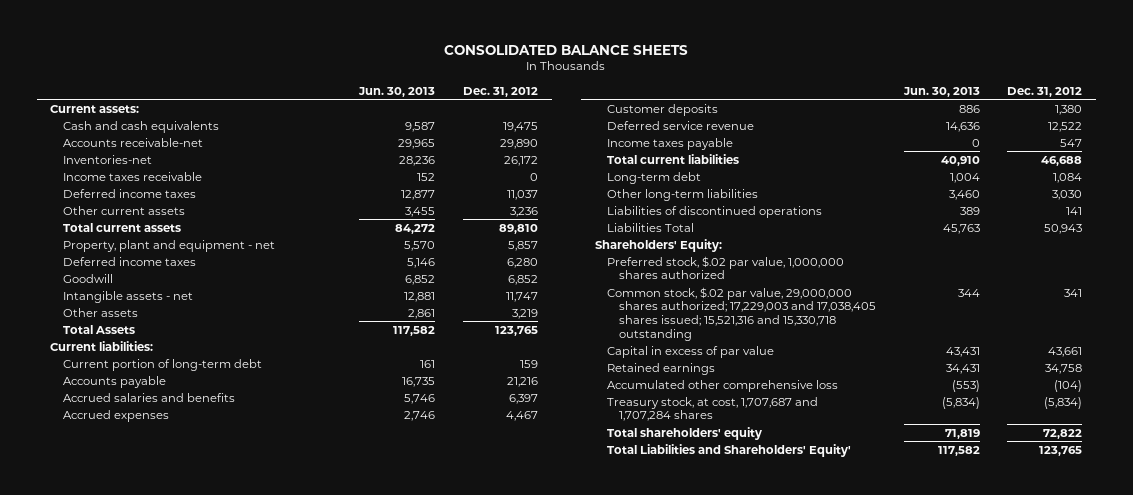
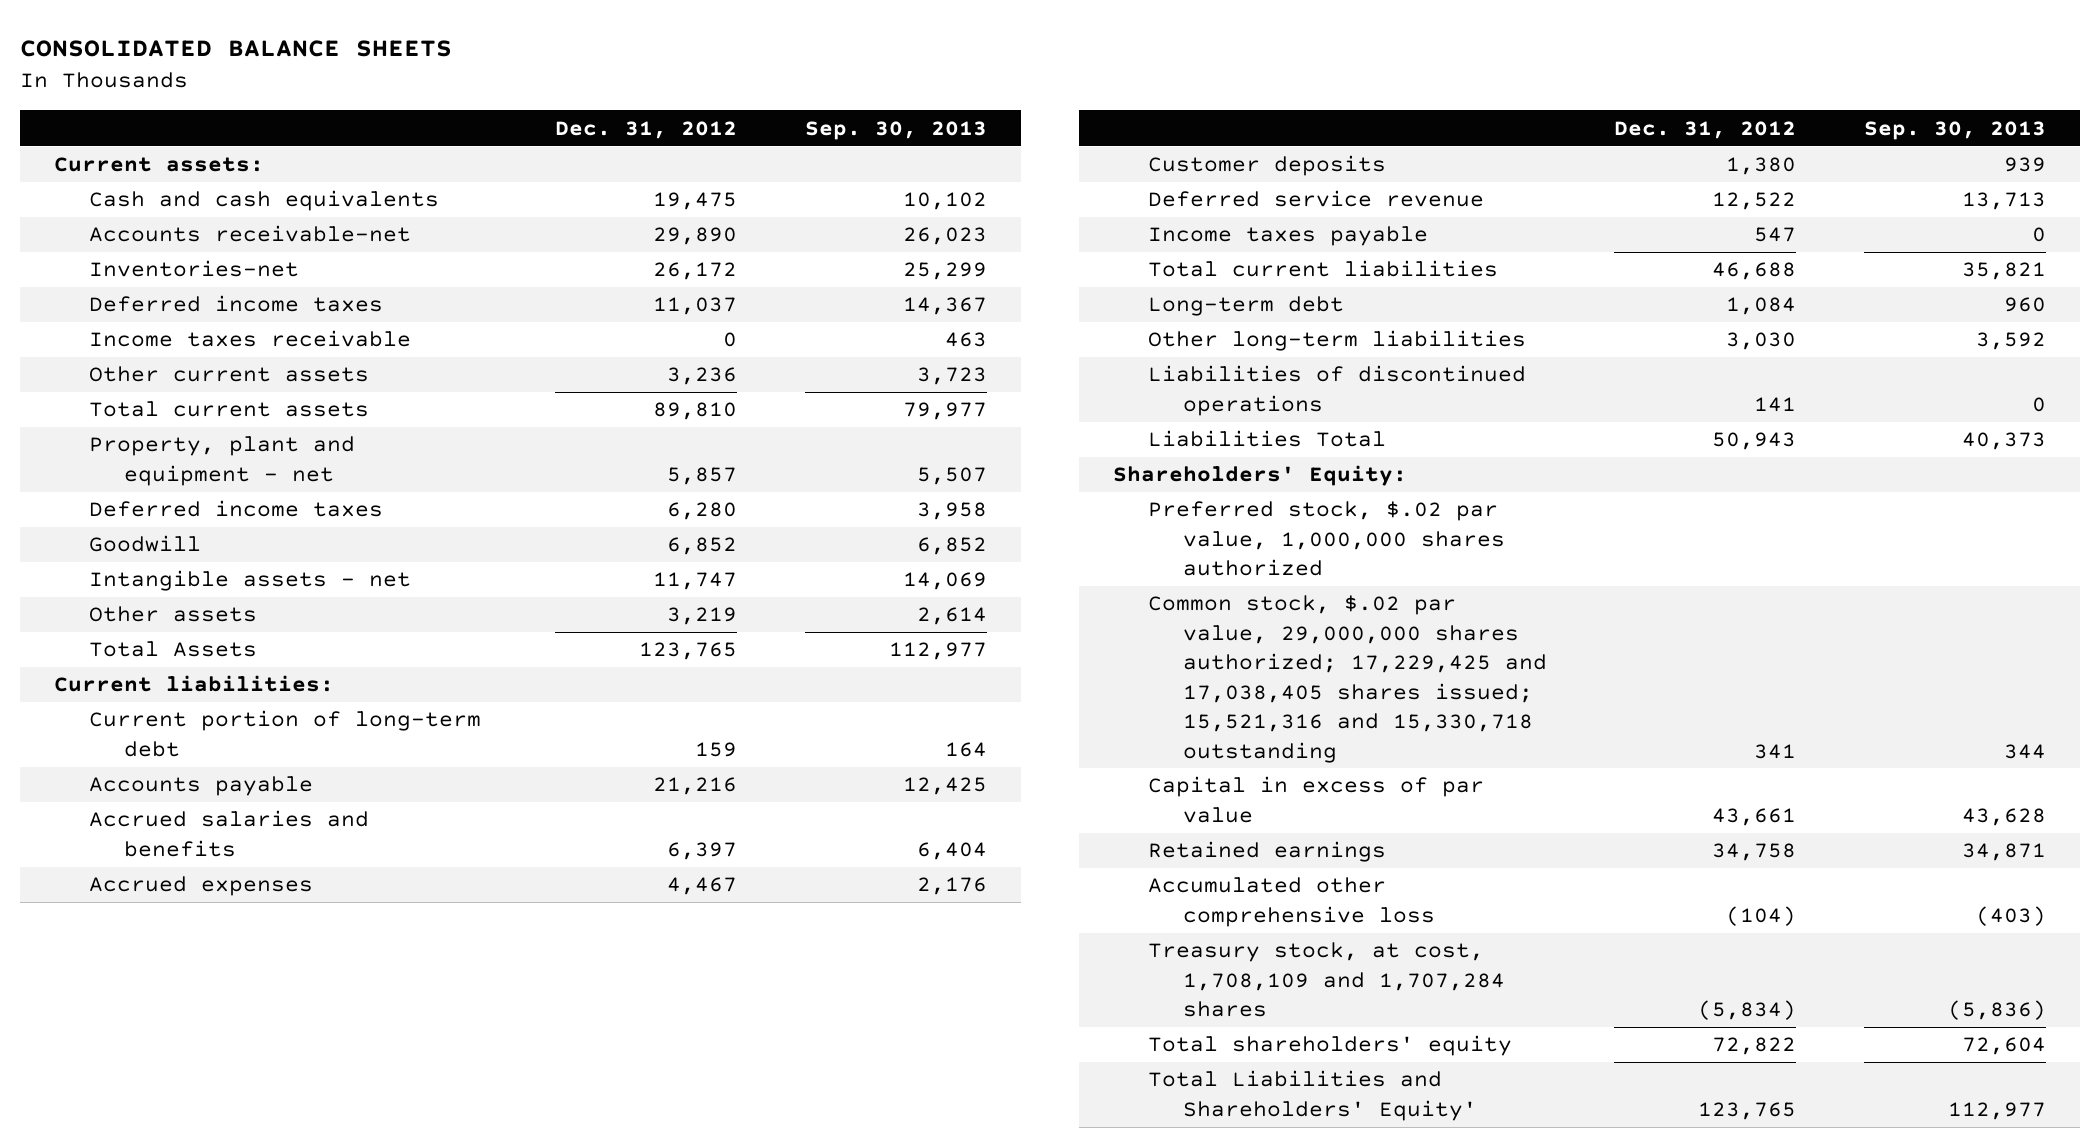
- | Jun. 30, 2013 | Dec. 31, 2012
+ | Dec. 31, 2012 | Sep. 30, 2013
moved down: Income taxes receivable | 0 | 463
- Common stock, $.02 par value, 29,000,000 shares authorized; 17,229,003 and 17,038,405 shares issued; 15,521,316 and 15,330,718 outstanding | 344 | 341
+ Common stock, $.02 par value, 29,000,000 shares authorized; 17,229,425 and 17,038,405 shares issued; 15,521,316 and 15,330,718 outstanding | 341 | 344
- Treasury stock, at cost, 1,707,687 and 1,707,284 shares | (5,834) | (5,834)
+ Treasury stock, at cost, 1,708,109 and 1,707,284 shares | (5,834) | (5,836)

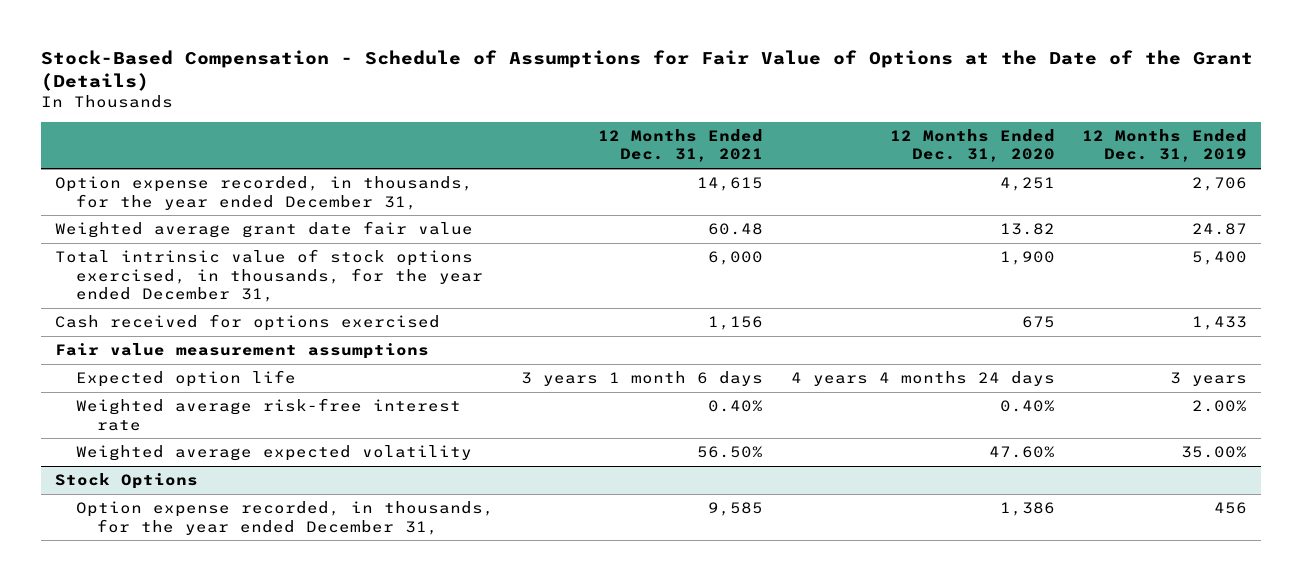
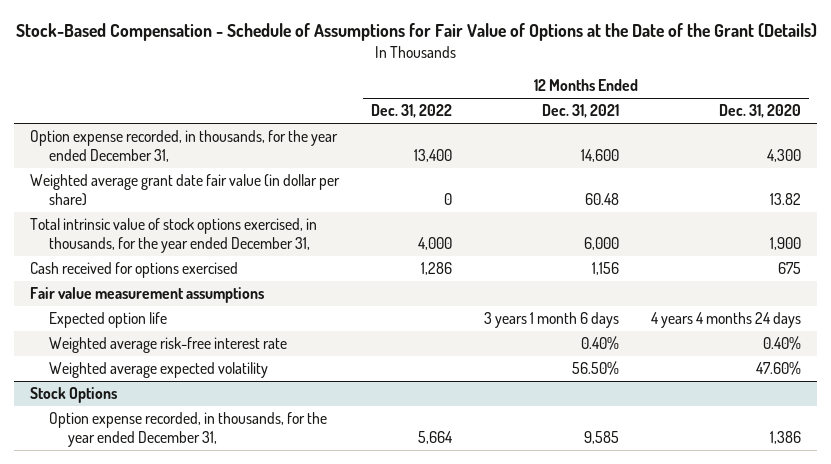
- | 12 Months Ended Dec. 31, 2021 | 12 Months Ended Dec. 31, 2020 | 12 Months Ended Dec. 31, 2019
+ | 12 Months Ended Dec. 31, 2022 | 12 Months Ended Dec. 31, 2021 | 12 Months Ended Dec. 31, 2020
- Option expense recorded, in thousands, for the year ended December 31, | 14,615 | 4,251 | 2,706
- Weighted average grant date fair value | 60.48 | 13.82 | 24.87
+ Option expense recorded, in thousands, for the year ended December 31, | 13,400 | 14,600 | 4,300
+ Weighted average grant date fair value (in dollar per share) | 0 | 60.48 | 13.82

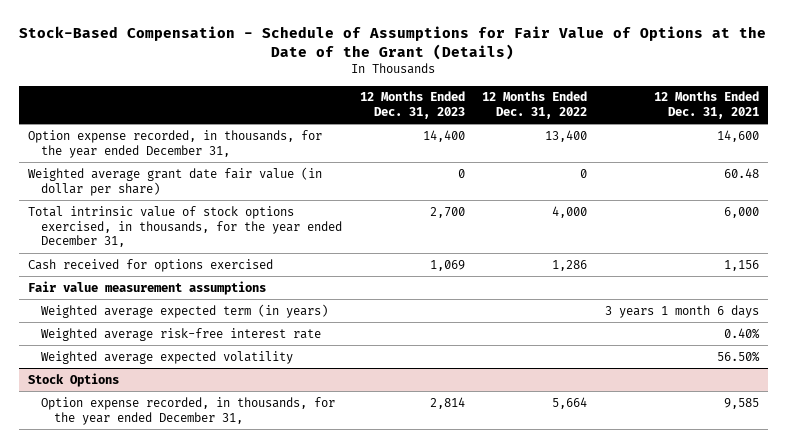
- | 12 Months Ended Dec. 31, 2022 | 12 Months Ended Dec. 31, 2021 | 12 Months Ended Dec. 31, 2020
+ | 12 Months Ended Dec. 31, 2023 | 12 Months Ended Dec. 31, 2022 | 12 Months Ended Dec. 31, 2021
- Expected option life | | 3 years 1 month 6 days | 4 years 4 months 24 days
+ Weighted average expected term (in years) | | | 3 years 1 month 6 days

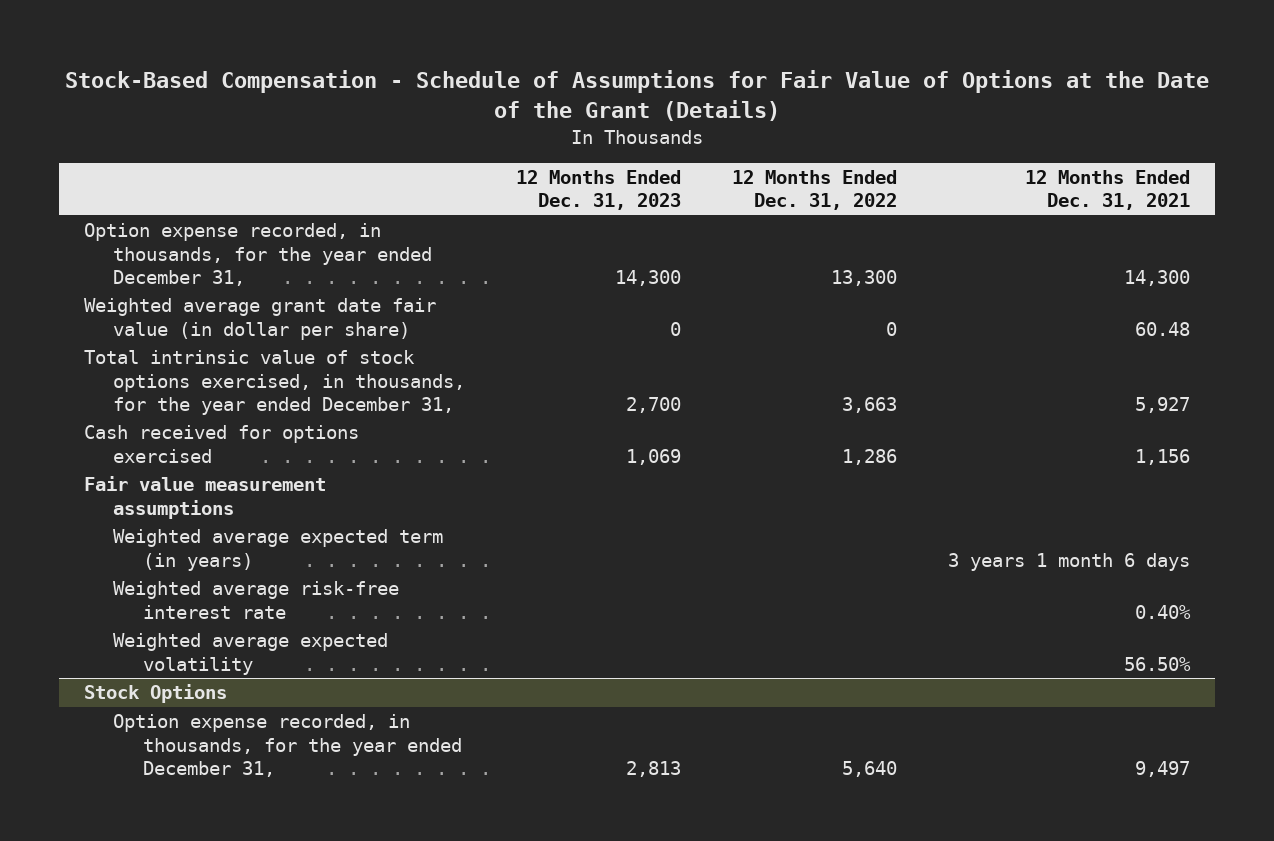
- Option expense recorded, in thousands, for the year ended December 31, | 14,400 | 13,400 | 14,600
+ Option expense recorded, in thousands, for the year ended December 31, | 14,300 | 13,300 | 14,300
- Total intrinsic value of stock options exercised, in thousands, for the year ended December 31, | 2,700 | 4,000 | 6,000
+ Total intrinsic value of stock options exercised, in thousands, for the year ended December 31, | 2,700 | 3,663 | 5,927
@ Stock Options
- Option expense recorded, in thousands, for the year ended December 31, | 2,814 | 5,664 | 9,585
+ Option expense recorded, in thousands, for the year ended December 31, | 2,813 | 5,640 | 9,497

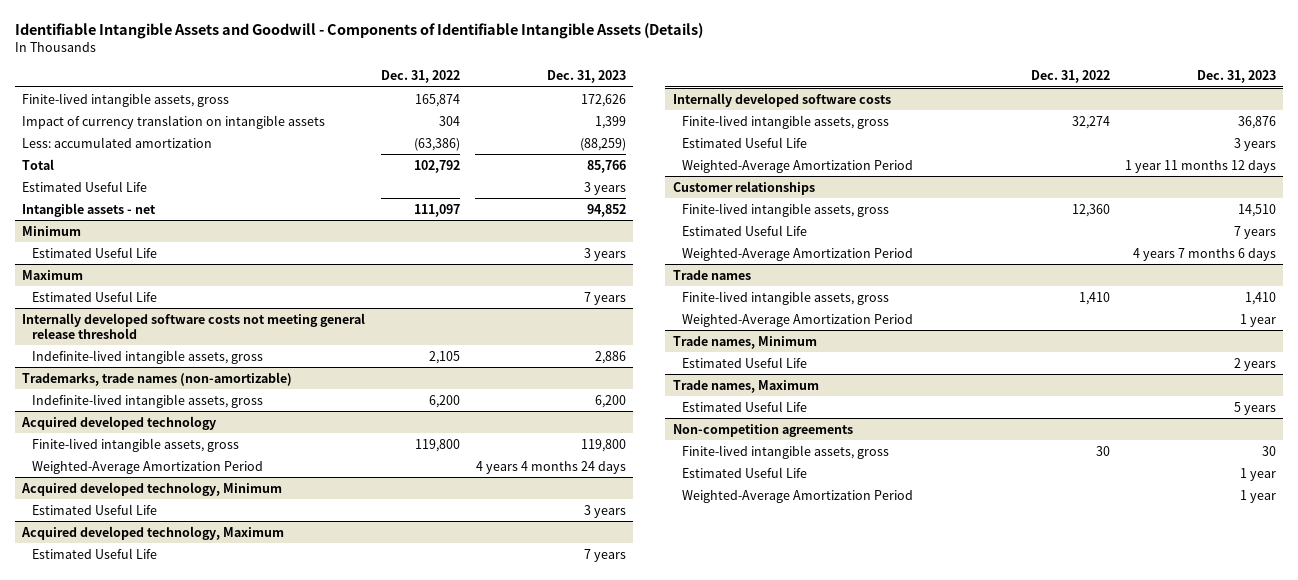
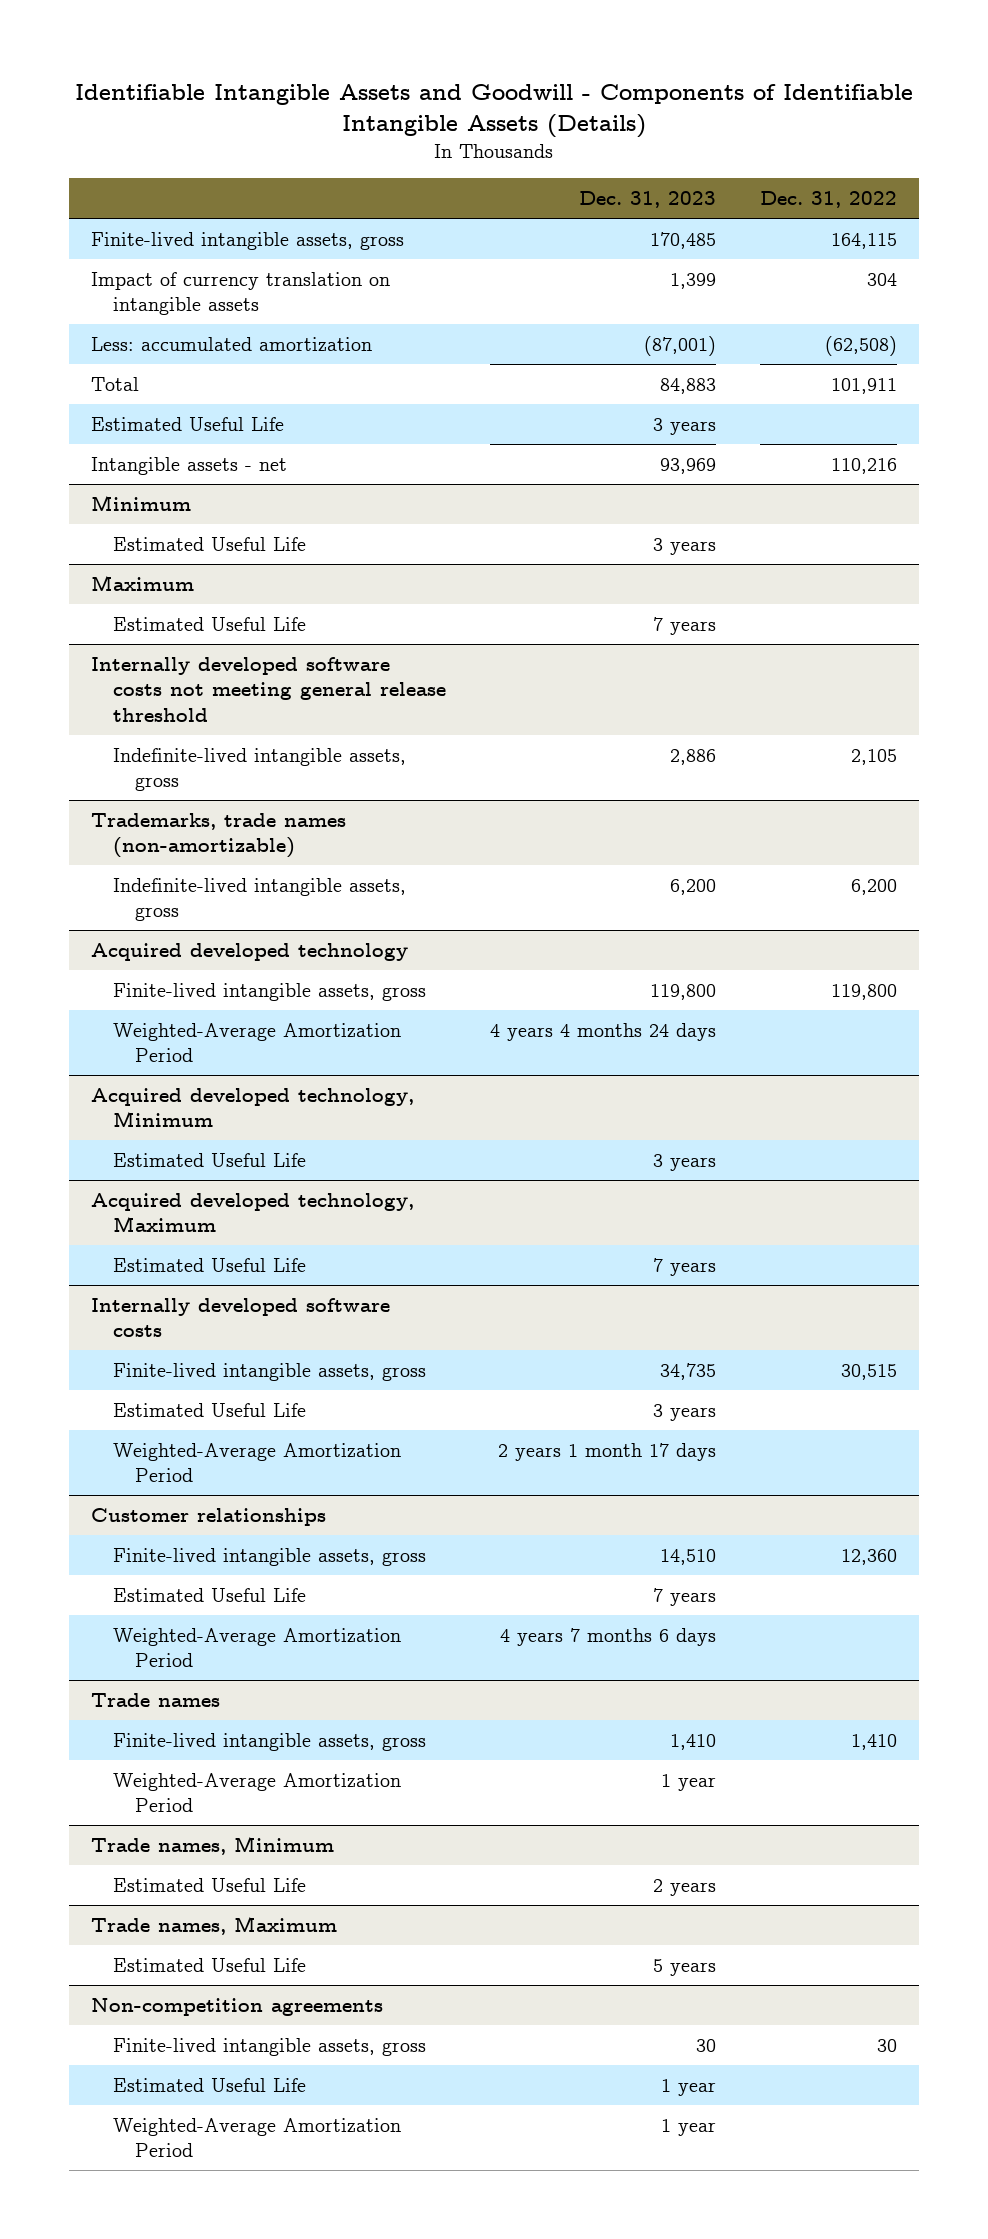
- | Dec. 31, 2022 | Dec. 31, 2023
+ | Dec. 31, 2023 | Dec. 31, 2022
- Finite-lived intangible assets, gross | 165,874 | 172,626
+ Finite-lived intangible assets, gross | 170,485 | 164,115
- Less: accumulated amortization | (63,386) | (88,259)
- Total | 102,792 | 85,766
+ Less: accumulated amortization | (87,001) | (62,508)
+ Total | 84,883 | 101,911
- Intangible assets - net | 111,097 | 94,852
+ Intangible assets - net | 93,969 | 110,216
@ Internally developed software costs
- Finite-lived intangible assets, gross | 32,274 | 36,876
+ Finite-lived intangible assets, gross | 34,735 | 30,515
- Weighted-Average Amortization Period | | 1 year 11 months 12 days
+ Weighted-Average Amortization Period | 2 years 1 month 17 days |

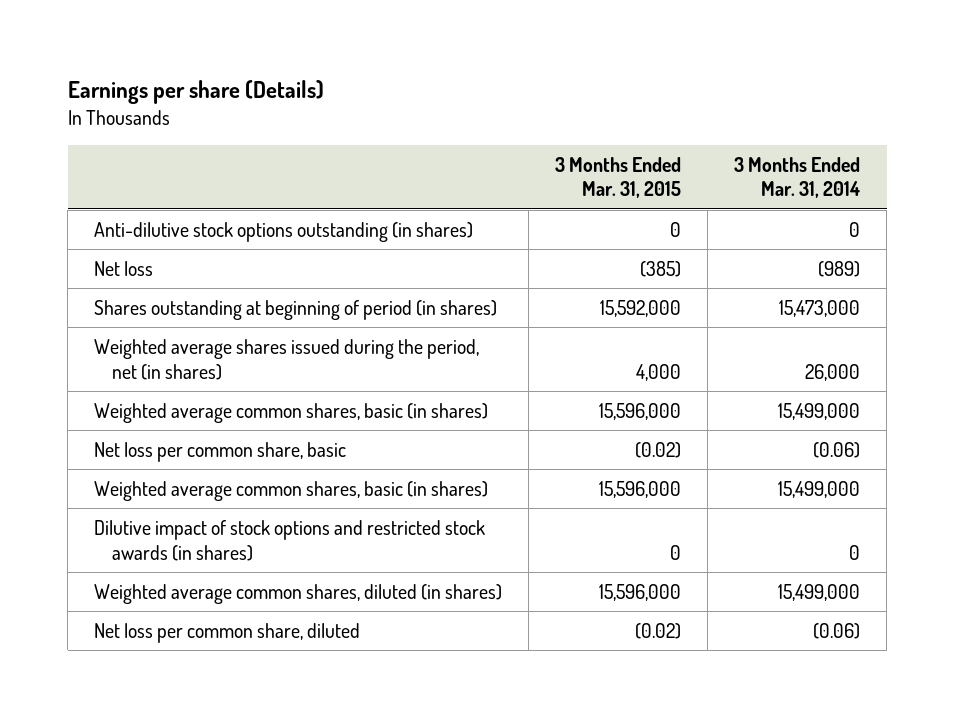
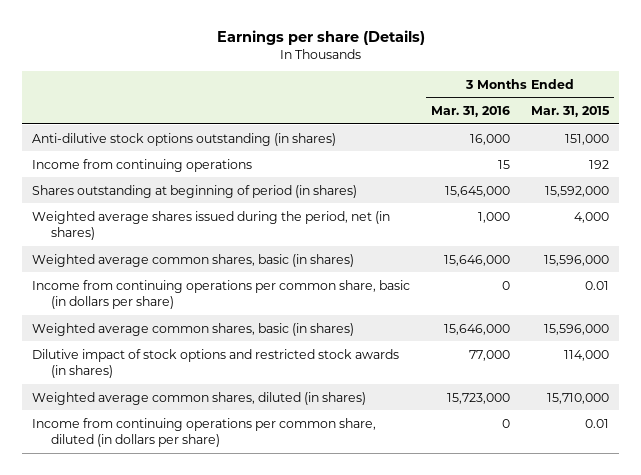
- | 3 Months Ended Mar. 31, 2015 | 3 Months Ended Mar. 31, 2014
+ | 3 Months Ended Mar. 31, 2016 | 3 Months Ended Mar. 31, 2015
- Anti-dilutive stock options outstanding (in shares) | 0 | 0
- Net loss | (385) | (989)
+ Anti-dilutive stock options outstanding (in shares) | 16,000 | 151,000
+ Income from continuing operations | 15 | 192
- Net loss per common share, basic | (0.02) | (0.06)
+ Income from continuing operations per common share, basic (in dollars per share) | 0 | 0.01
- Dilutive impact of stock options and restricted stock awards (in shares) | 0 | 0
- Weighted average common shares, diluted (in shares) | 15,596,000 | 15,499,000
- Net loss per common share, diluted | (0.02) | (0.06)
+ Dilutive impact of stock options and restricted stock awards (in shares) | 77,000 | 114,000
+ Weighted average common shares, diluted (in shares) | 15,723,000 | 15,710,000
+ Income from continuing operations per common share, diluted (in dollars per share) | 0 | 0.01

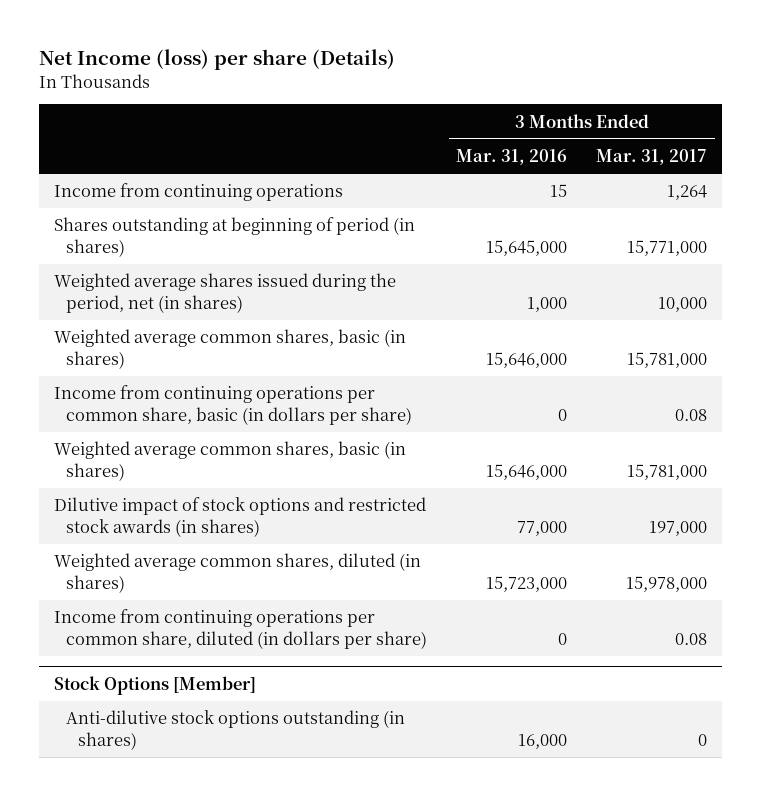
- Earnings per share (Details)
+ Net Income (loss) per share (Details)
- | 3 Months Ended Mar. 31, 2016 | 3 Months Ended Mar. 31, 2015
+ | 3 Months Ended Mar. 31, 2016 | 3 Months Ended Mar. 31, 2017
- Anti-dilutive stock options outstanding (in shares) | 16,000 | 151,000
+ Stock Options [Member]
+ Anti-dilutive stock options outstanding (in shares) | 16,000 | 0

